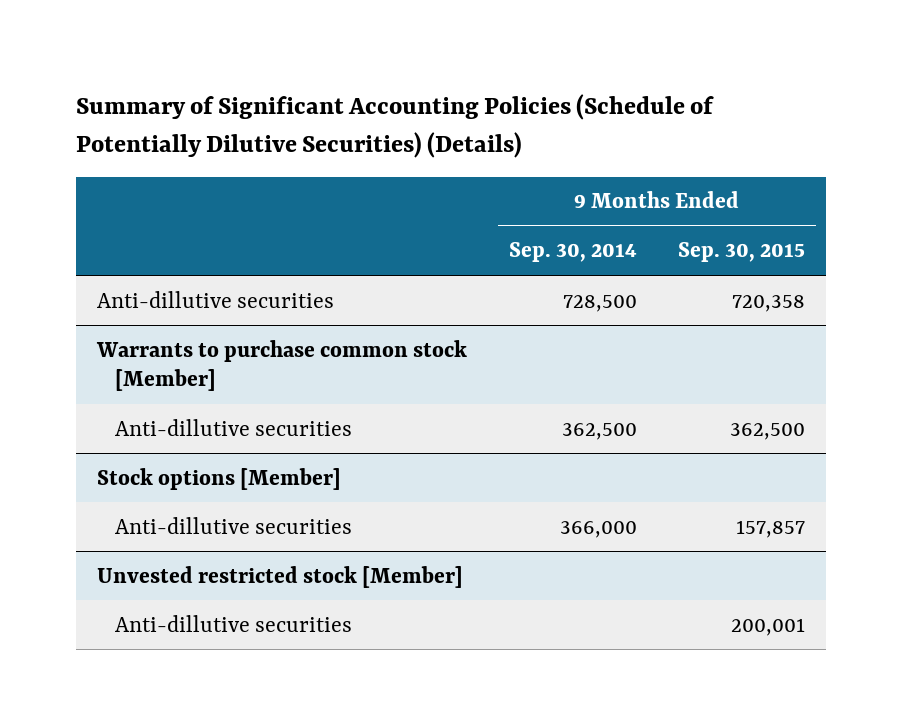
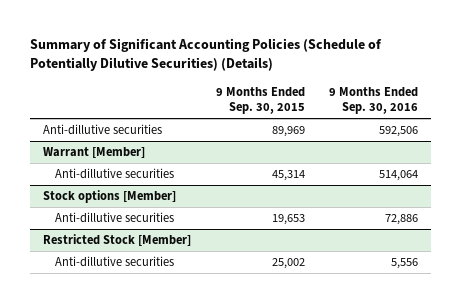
- | 9 Months Ended Sep. 30, 2014 | 9 Months Ended Sep. 30, 2015
+ | 9 Months Ended Sep. 30, 2015 | 9 Months Ended Sep. 30, 2016
- Anti-dillutive securities | 728,500 | 720,358
- Warrants to purchase common stock [Member]
- Anti-dillutive securities | 362,500 | 362,500
+ Anti-dillutive securities | 89,969 | 592,506
+ Warrant [Member]
+ Anti-dillutive securities | 45,314 | 514,064
@ Stock options [Member]
- Anti-dillutive securities | 366,000 | 157,857
- Unvested restricted stock [Member]
- Anti-dillutive securities | | 200,001
@ Stock options [Member]
+ Anti-dillutive securities | 19,653 | 72,886
+ Restricted Stock [Member]
+ Anti-dillutive securities | 25,002 | 5,556

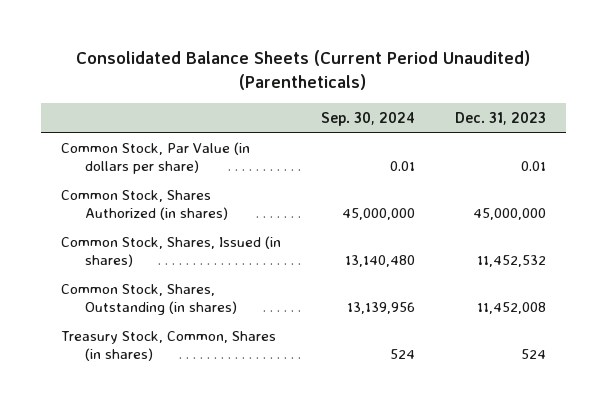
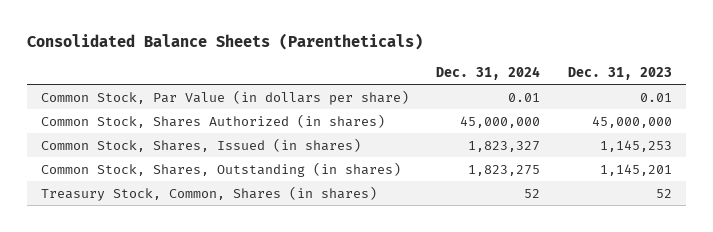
- Consolidated Balance Sheets (Current Period Unaudited) (Parentheticals)
+ Consolidated Balance Sheets (Parentheticals)
- | Sep. 30, 2024 | Dec. 31, 2023
+ | Dec. 31, 2024 | Dec. 31, 2023
- Common Stock, Shares, Issued (in shares) | 13,140,480 | 11,452,532
- Common Stock, Shares, Outstanding (in shares) | 13,139,956 | 11,452,008
- Treasury Stock, Common, Shares (in shares) | 524 | 524
+ Common Stock, Shares, Issued (in shares) | 1,823,327 | 1,145,253
+ Common Stock, Shares, Outstanding (in shares) | 1,823,275 | 1,145,201
+ Treasury Stock, Common, Shares (in shares) | 52 | 52

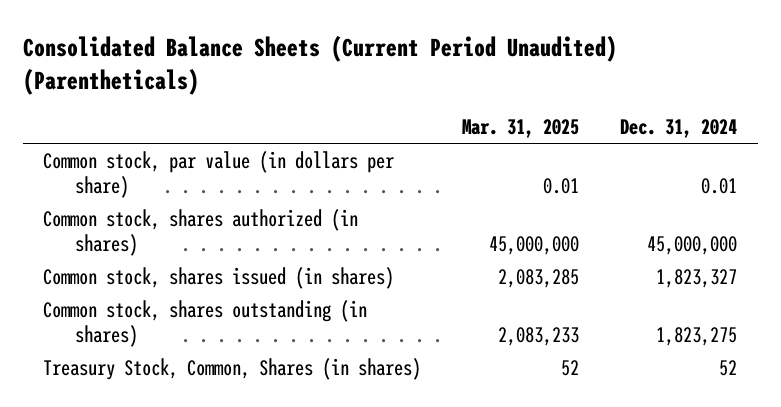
- Consolidated Balance Sheets (Parentheticals)
+ Consolidated Balance Sheets (Current Period Unaudited) (Parentheticals)
- | Dec. 31, 2024 | Dec. 31, 2023
+ | Mar. 31, 2025 | Dec. 31, 2024
- Common Stock, Par Value (in dollars per share) | 0.01 | 0.01
- Common Stock, Shares Authorized (in shares) | 45,000,000 | 45,000,000
- Common Stock, Shares, Issued (in shares) | 1,823,327 | 1,145,253
- Common Stock, Shares, Outstanding (in shares) | 1,823,275 | 1,145,201
+ Common stock, par value (in dollars per share) | 0.01 | 0.01
+ Common stock, shares authorized (in shares) | 45,000,000 | 45,000,000
+ Common stock, shares issued (in shares) | 2,083,285 | 1,823,327
+ Common stock, shares outstanding (in shares) | 2,083,233 | 1,823,275

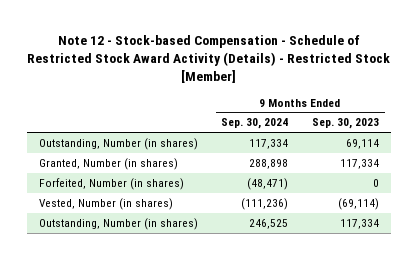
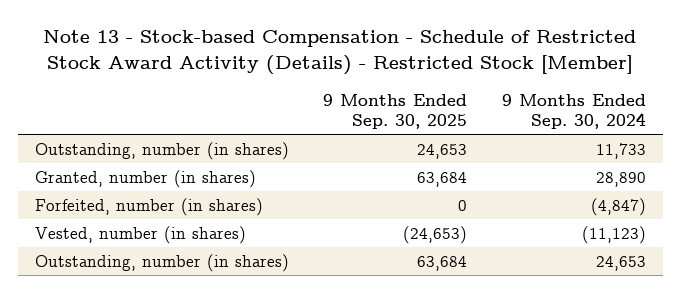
- Note 12 - Stock-based Compensation - Schedule of Restricted Stock Award Activity (Details) - Restricted Stock [Member]
+ Note 13 - Stock-based Compensation - Schedule of Restricted Stock Award Activity (Details) - Restricted Stock [Member]
- | 9 Months Ended Sep. 30, 2024 | 9 Months Ended Sep. 30, 2023
+ | 9 Months Ended Sep. 30, 2025 | 9 Months Ended Sep. 30, 2024
- Outstanding, Number (in shares) | 117,334 | 69,114
- Granted, Number (in shares) | 288,898 | 117,334
- Forfeited, Number (in shares) | (48,471) | 0
- Vested, Number (in shares) | (111,236) | (69,114)
- Outstanding, Number (in shares) | 246,525 | 117,334
+ Outstanding, number (in shares) | 24,653 | 11,733
+ Granted, number (in shares) | 63,684 | 28,890
+ Forfeited, number (in shares) | 0 | (4,847)
+ Vested, number (in shares) | (24,653) | (11,123)
+ Outstanding, number (in shares) | 63,684 | 24,653

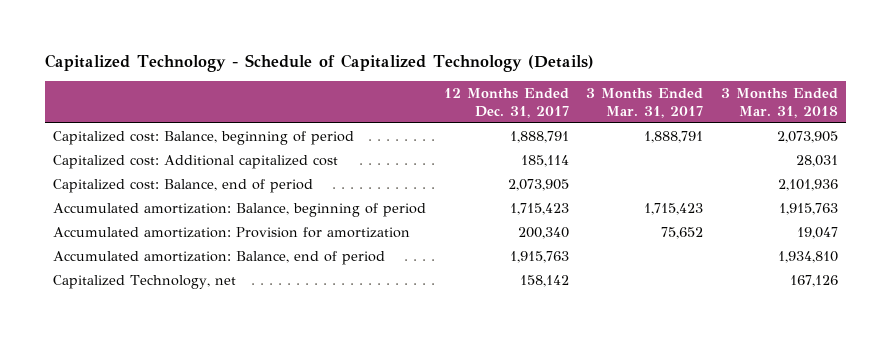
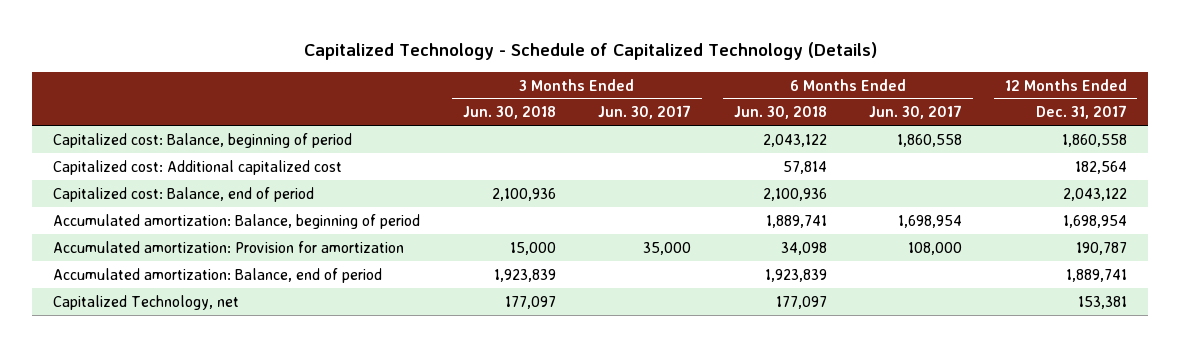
- | 12 Months Ended Dec. 31, 2017 | 3 Months Ended Mar. 31, 2017 | 3 Months Ended Mar. 31, 2018
+ | 3 Months Ended Jun. 30, 2018 | 3 Months Ended Jun. 30, 2017 | 6 Months Ended Jun. 30, 2018 | 6 Months Ended Jun. 30, 2017 | 12 Months Ended Dec. 31, 2017
- Capitalized cost: Balance, beginning of period | 1,888,791 | 1,888,791 | 2,073,905
- Capitalized cost: Additional capitalized cost | 185,114 | | 28,031
- Capitalized cost: Balance, end of period | 2,073,905 | | 2,101,936
- Accumulated amortization: Balance, beginning of period | 1,715,423 | 1,715,423 | 1,915,763
- Accumulated amortization: Provision for amortization | 200,340 | 75,652 | 19,047
- Accumulated amortization: Balance, end of period | 1,915,763 | | 1,934,810
- Capitalized Technology, net | 158,142 | | 167,126
+ Capitalized cost: Balance, beginning of period | | | 2,043,122 | 1,860,558 | 1,860,558
+ Capitalized cost: Additional capitalized cost | | | 57,814 | | 182,564
+ Capitalized cost: Balance, end of period | 2,100,936 | | 2,100,936 | | 2,043,122
+ Accumulated amortization: Balance, beginning of period | | | 1,889,741 | 1,698,954 | 1,698,954
+ Accumulated amortization: Provision for amortization | 15,000 | 35,000 | 34,098 | 108,000 | 190,787
+ Accumulated amortization: Balance, end of period | 1,923,839 | | 1,923,839 | | 1,889,741
+ Capitalized Technology, net | 177,097 | | 177,097 | | 153,381

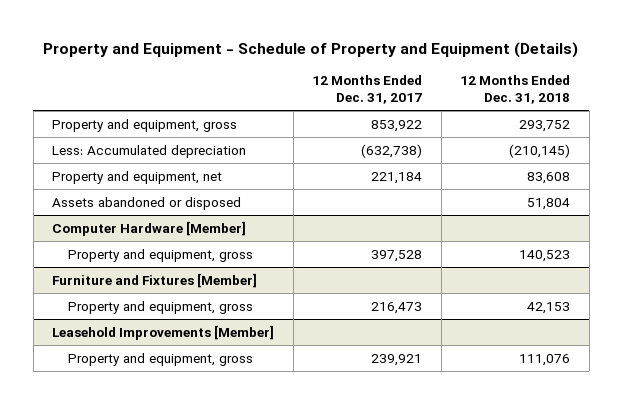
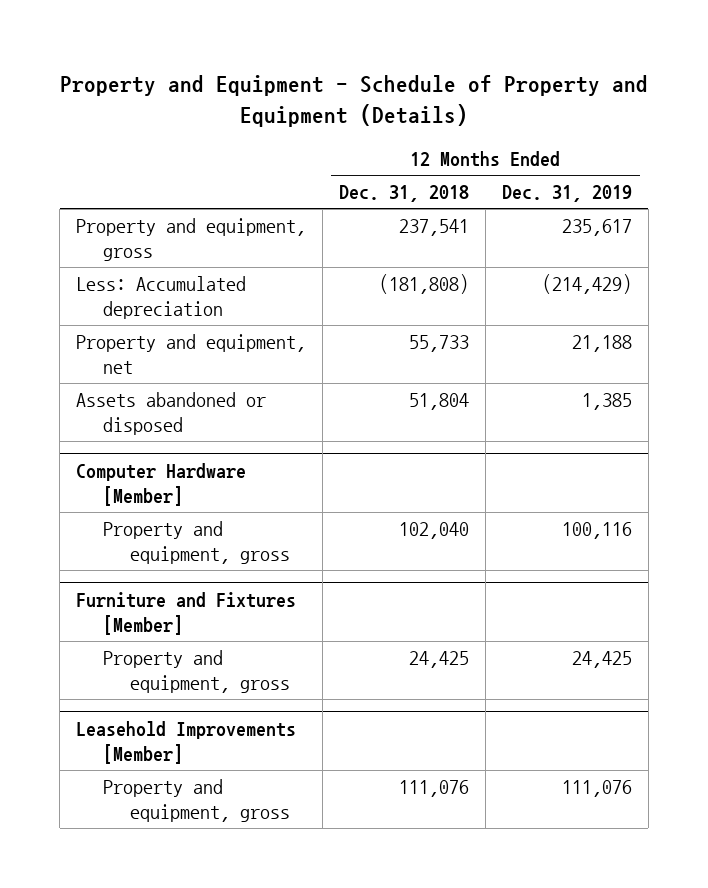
- | 12 Months Ended Dec. 31, 2017 | 12 Months Ended Dec. 31, 2018
+ | 12 Months Ended Dec. 31, 2018 | 12 Months Ended Dec. 31, 2019
- Property and equipment, gross | 853,922 | 293,752
- Less: Accumulated depreciation | (632,738) | (210,145)
- Property and equipment, net | 221,184 | 83,608
+ Property and equipment, gross | 237,541 | 235,617
+ Less: Accumulated depreciation | (181,808) | (214,429)
+ Property and equipment, net | 55,733 | 21,188
@ Computer Hardware [Member]
- Property and equipment, gross | 397,528 | 140,523
+ Property and equipment, gross | 102,040 | 100,116
@ Furniture and Fixtures [Member]
- Property and equipment, gross | 216,473 | 42,153
+ Property and equipment, gross | 24,425 | 24,425

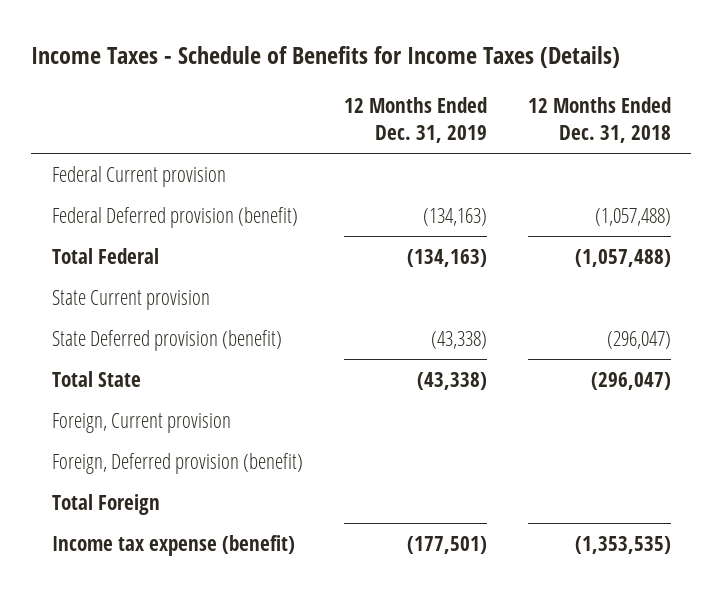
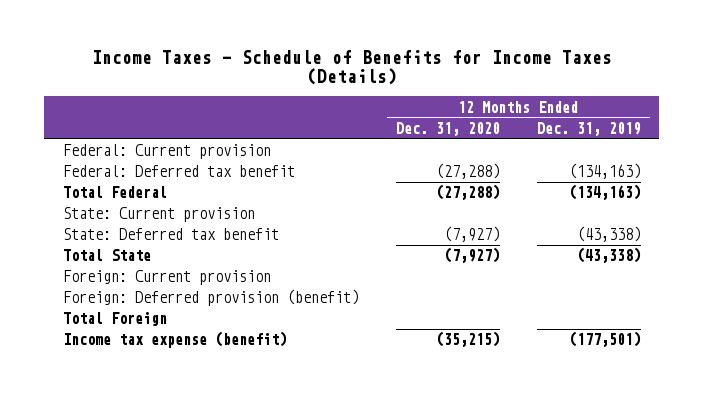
- | 12 Months Ended Dec. 31, 2019 | 12 Months Ended Dec. 31, 2018
+ | 12 Months Ended Dec. 31, 2020 | 12 Months Ended Dec. 31, 2019
- Federal Current provision
- Federal Deferred provision (benefit) | (134,163) | (1,057,488)
+ Federal: Current provision
+ Federal: Deferred tax benefit | (27,288) | (134,163)
- State Current provision
- State Deferred provision (benefit) | (43,338) | (296,047)
+ State: Current provision
+ State: Deferred tax benefit | (7,927) | (43,338)
- Foreign, Current provision
- Foreign, Deferred provision (benefit)
+ Foreign: Current provision
+ Foreign: Deferred provision (benefit)

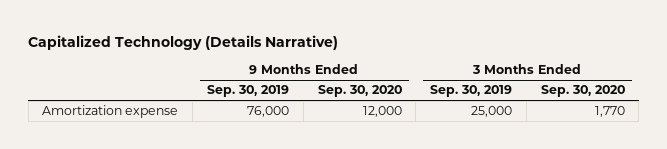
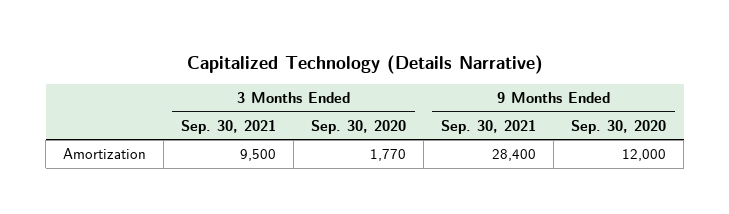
- | 9 Months Ended Sep. 30, 2019 | 9 Months Ended Sep. 30, 2020 | 3 Months Ended Sep. 30, 2019 | 3 Months Ended Sep. 30, 2020
+ | 3 Months Ended Sep. 30, 2021 | 3 Months Ended Sep. 30, 2020 | 9 Months Ended Sep. 30, 2021 | 9 Months Ended Sep. 30, 2020
- Amortization expense | 76,000 | 12,000 | 25,000 | 1,770
+ Amortization | 9,500 | 1,770 | 28,400 | 12,000

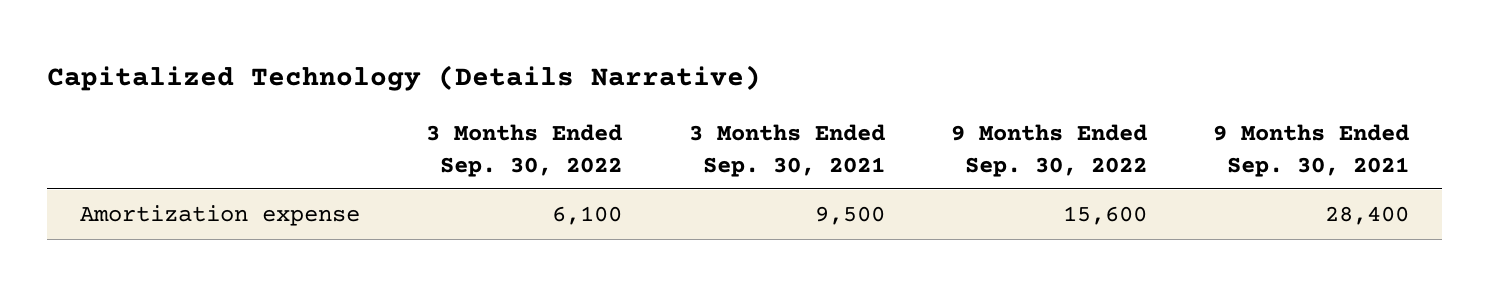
- | 3 Months Ended Sep. 30, 2021 | 3 Months Ended Sep. 30, 2020 | 9 Months Ended Sep. 30, 2021 | 9 Months Ended Sep. 30, 2020
+ | 3 Months Ended Sep. 30, 2022 | 3 Months Ended Sep. 30, 2021 | 9 Months Ended Sep. 30, 2022 | 9 Months Ended Sep. 30, 2021
- Amortization | 9,500 | 1,770 | 28,400 | 12,000
+ Amortization expense | 6,100 | 9,500 | 15,600 | 28,400

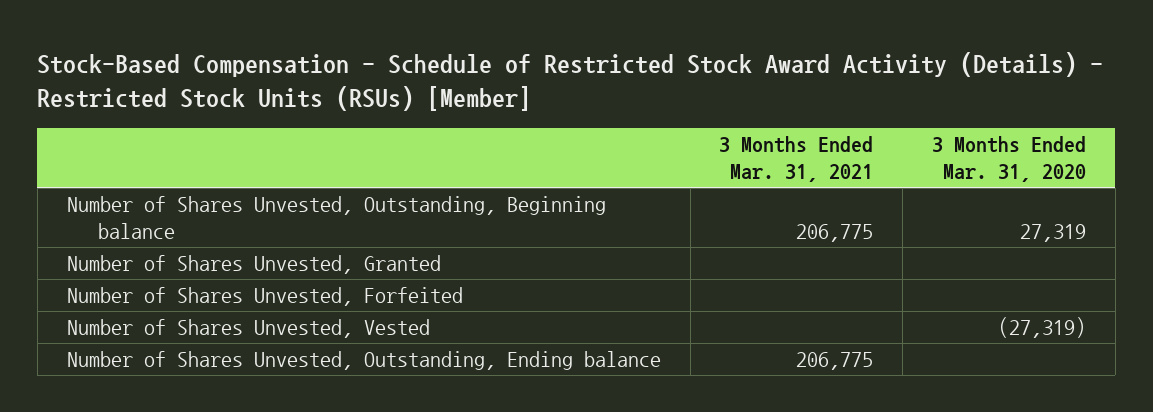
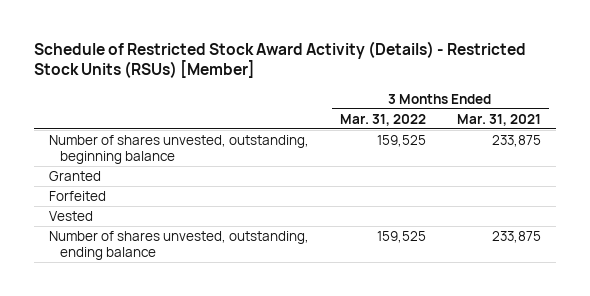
- Stock-Based Compensation - Schedule of Restricted Stock Award Activity (Details) - Restricted Stock Units (RSUs) [Member]
+ Schedule of Restricted Stock Award Activity (Details) - Restricted Stock Units (RSUs) [Member]
- | 3 Months Ended Mar. 31, 2021 | 3 Months Ended Mar. 31, 2020
+ | 3 Months Ended Mar. 31, 2022 | 3 Months Ended Mar. 31, 2021
- Number of Shares Unvested, Outstanding, Beginning balance | 206,775 | 27,319
- Number of Shares Unvested, Granted
- Number of Shares Unvested, Forfeited
- Number of Shares Unvested, Vested | | (27,319)
- Number of Shares Unvested, Outstanding, Ending balance | 206,775 |
+ Number of shares unvested, outstanding, beginning balance | 159,525 | 233,875
+ Granted
+ Forfeited
+ Vested
+ Number of shares unvested, outstanding, ending balance | 159,525 | 233,875

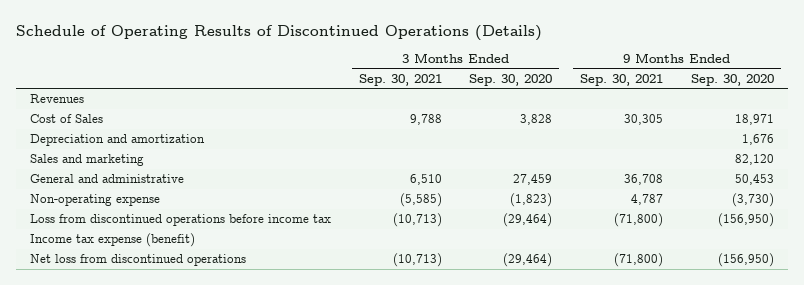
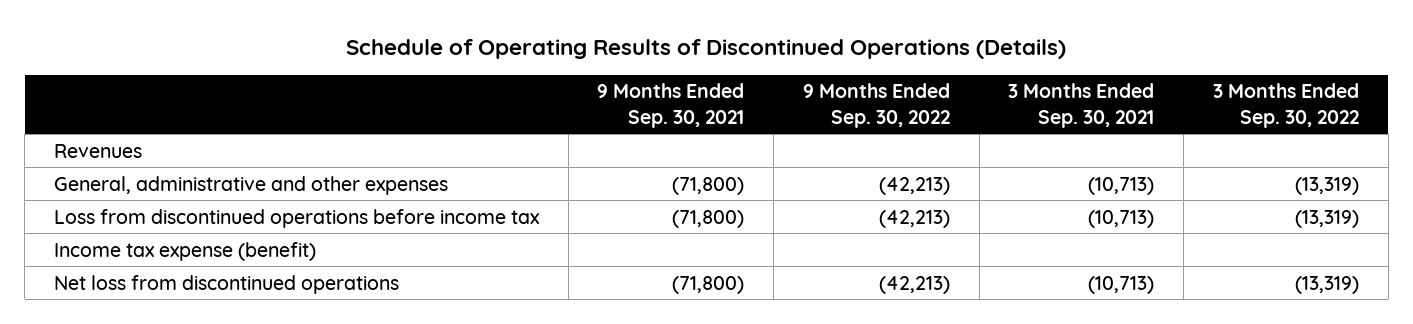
- | 3 Months Ended Sep. 30, 2021 | 3 Months Ended Sep. 30, 2020 | 9 Months Ended Sep. 30, 2021 | 9 Months Ended Sep. 30, 2020
+ | 9 Months Ended Sep. 30, 2021 | 9 Months Ended Sep. 30, 2022 | 3 Months Ended Sep. 30, 2021 | 3 Months Ended Sep. 30, 2022
- Cost of Sales | 9,788 | 3,828 | 30,305 | 18,971
- Depreciation and amortization | | | | 1,676
- Sales and marketing | | | | 82,120
- General and administrative | 6,510 | 27,459 | 36,708 | 50,453
- Non-operating expense | (5,585) | (1,823) | 4,787 | (3,730)
+ General, administrative and other expenses | (71,800) | (42,213) | (10,713) | (13,319)

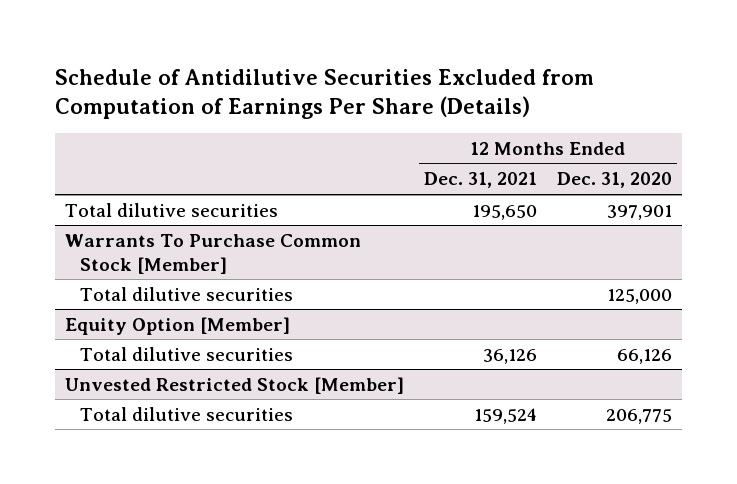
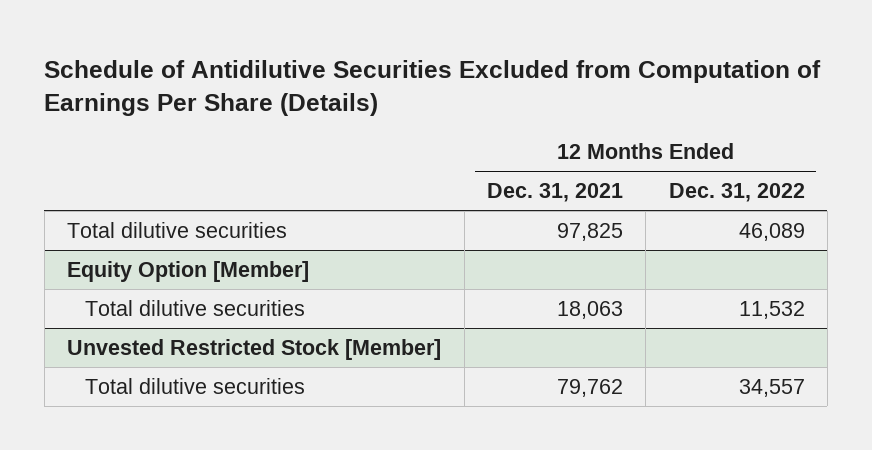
- | 12 Months Ended Dec. 31, 2021 | 12 Months Ended Dec. 31, 2020
+ | 12 Months Ended Dec. 31, 2021 | 12 Months Ended Dec. 31, 2022
- Total dilutive securities | 195,650 | 397,901
- Warrants To Purchase Common Stock [Member]
- Total dilutive securities | | 125,000
+ Total dilutive securities | 97,825 | 46,089
@ Equity Option [Member]
- Total dilutive securities | 36,126 | 66,126
+ Total dilutive securities | 18,063 | 11,532
@ Unvested Restricted Stock [Member]
- Total dilutive securities | 159,524 | 206,775
+ Total dilutive securities | 79,762 | 34,557

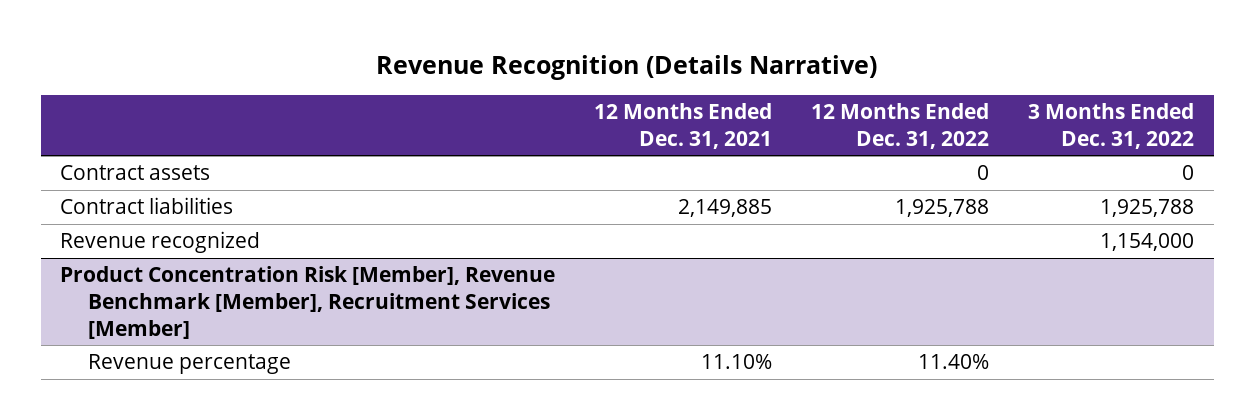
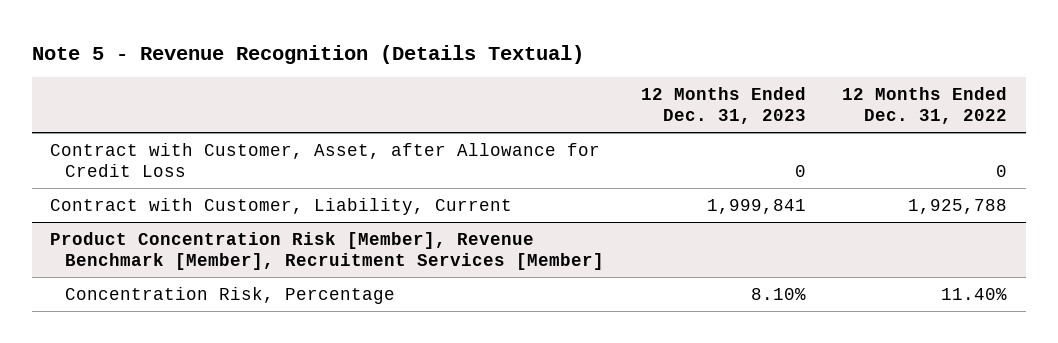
- Revenue Recognition (Details Narrative)
+ Note 5 - Revenue Recognition (Details Textual)
- | 12 Months Ended Dec. 31, 2021 | 12 Months Ended Dec. 31, 2022 | 3 Months Ended Dec. 31, 2022
+ | 12 Months Ended Dec. 31, 2023 | 12 Months Ended Dec. 31, 2022
- Contract assets | | 0 | 0
- Contract liabilities | 2,149,885 | 1,925,788 | 1,925,788
- Revenue recognized | | | 1,154,000
+ Contract with Customer, Asset, after Allowance for Credit Loss | 0 | 0
+ Contract with Customer, Liability, Current | 1,999,841 | 1,925,788
@ Product Concentration Risk [Member], Revenue Benchmark [Member], Recruitment Services [Member]
- Revenue percentage | 11.10% | 11.40% |
+ Concentration Risk, Percentage | 8.10% | 11.40%

